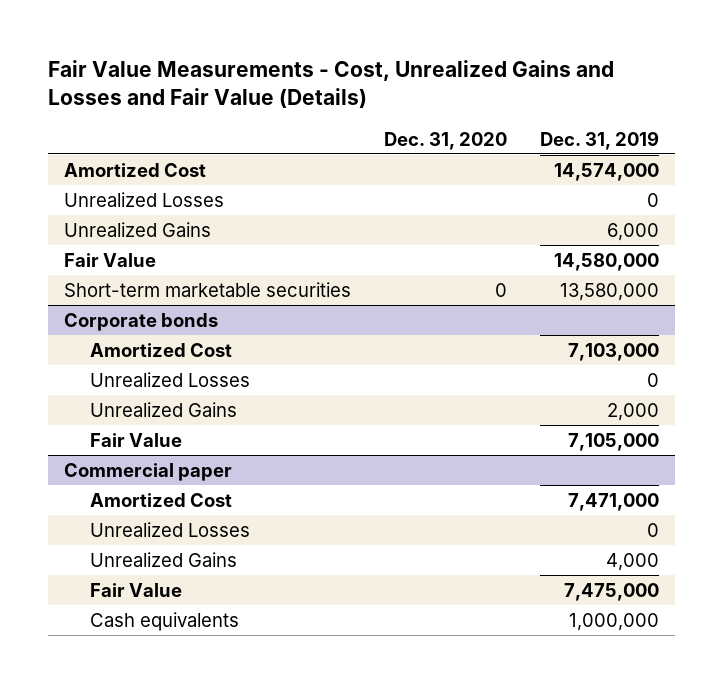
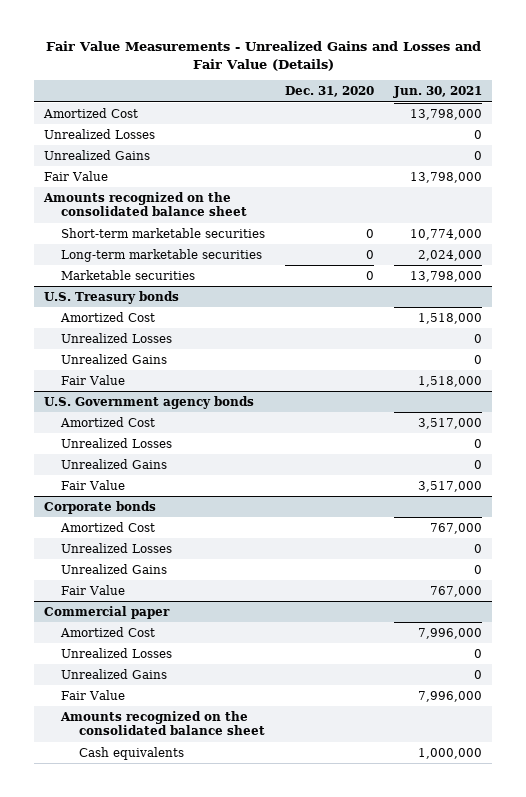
- Fair Value Measurements - Cost, Unrealized Gains and Losses and Fair Value (Details)
+ Fair Value Measurements - Unrealized Gains and Losses and Fair Value (Details)
- | Dec. 31, 2020 | Dec. 31, 2019
+ | Dec. 31, 2020 | Jun. 30, 2021
+ Amounts recognized on the consolidated balance sheet
+ Long-term marketable securities | 0 | 2,024,000
+ Marketable securities | 0 | 13,798,000
+ U.S. Treasury bonds
+ Amortized Cost | | 1,518,000
+ Unrealized Losses | | 0
+ Unrealized Gains | | 0
+ Fair Value | | 1,518,000
+ U.S. Government agency bonds
+ Amortized Cost | | 3,517,000
+ Unrealized Losses | | 0
+ Unrealized Gains | | 0
+ Fair Value | | 3,517,000
@ Commercial paper
+ Amounts recognized on the consolidated balance sheet

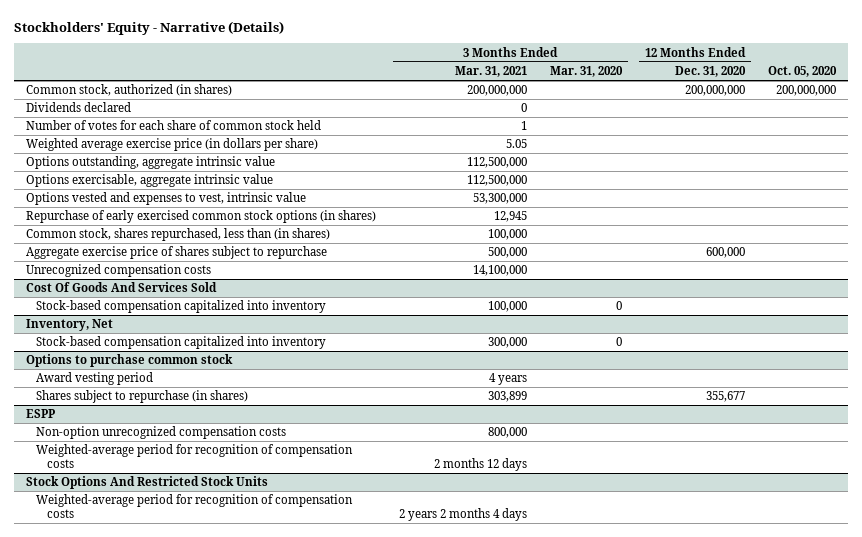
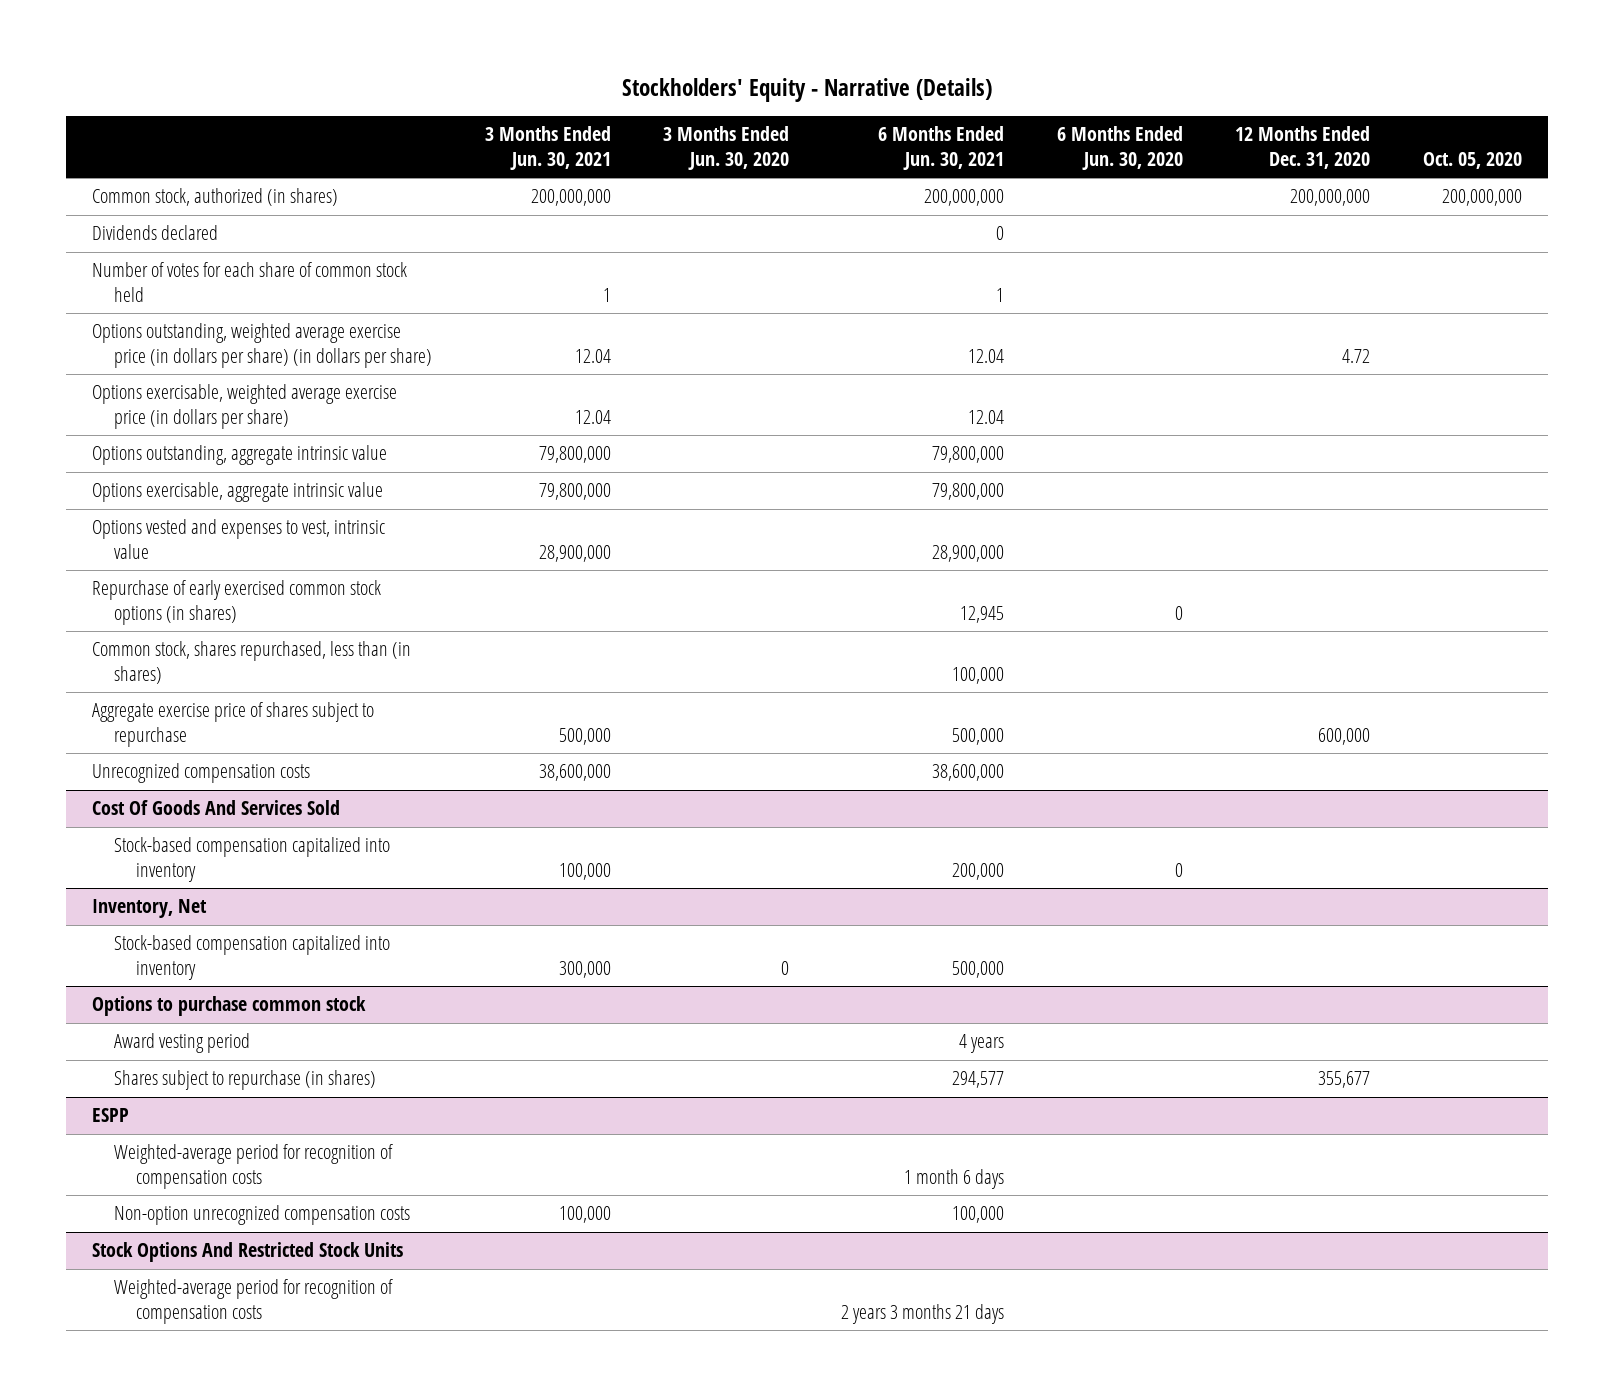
- | 3 Months Ended Mar. 31, 2021 | 3 Months Ended Mar. 31, 2020 | 12 Months Ended Dec. 31, 2020 | Oct. 05, 2020
+ | 3 Months Ended Jun. 30, 2021 | 3 Months Ended Jun. 30, 2020 | 6 Months Ended Jun. 30, 2021 | 6 Months Ended Jun. 30, 2020 | 12 Months Ended Dec. 31, 2020 | Oct. 05, 2020
- Weighted average exercise price (in dollars per share) | 5.05 | | |
+ Options outstanding, weighted average exercise price (in dollars per share) (in dollars per share) | 12.04 | | 12.04 | | 4.72 |
+ Options exercisable, weighted average exercise price (in dollars per share) | 12.04 | | 12.04 | | |
@ ESPP
moved down: Non-option unrecognized compensation costs | 100,000 | | 100,000 | | |

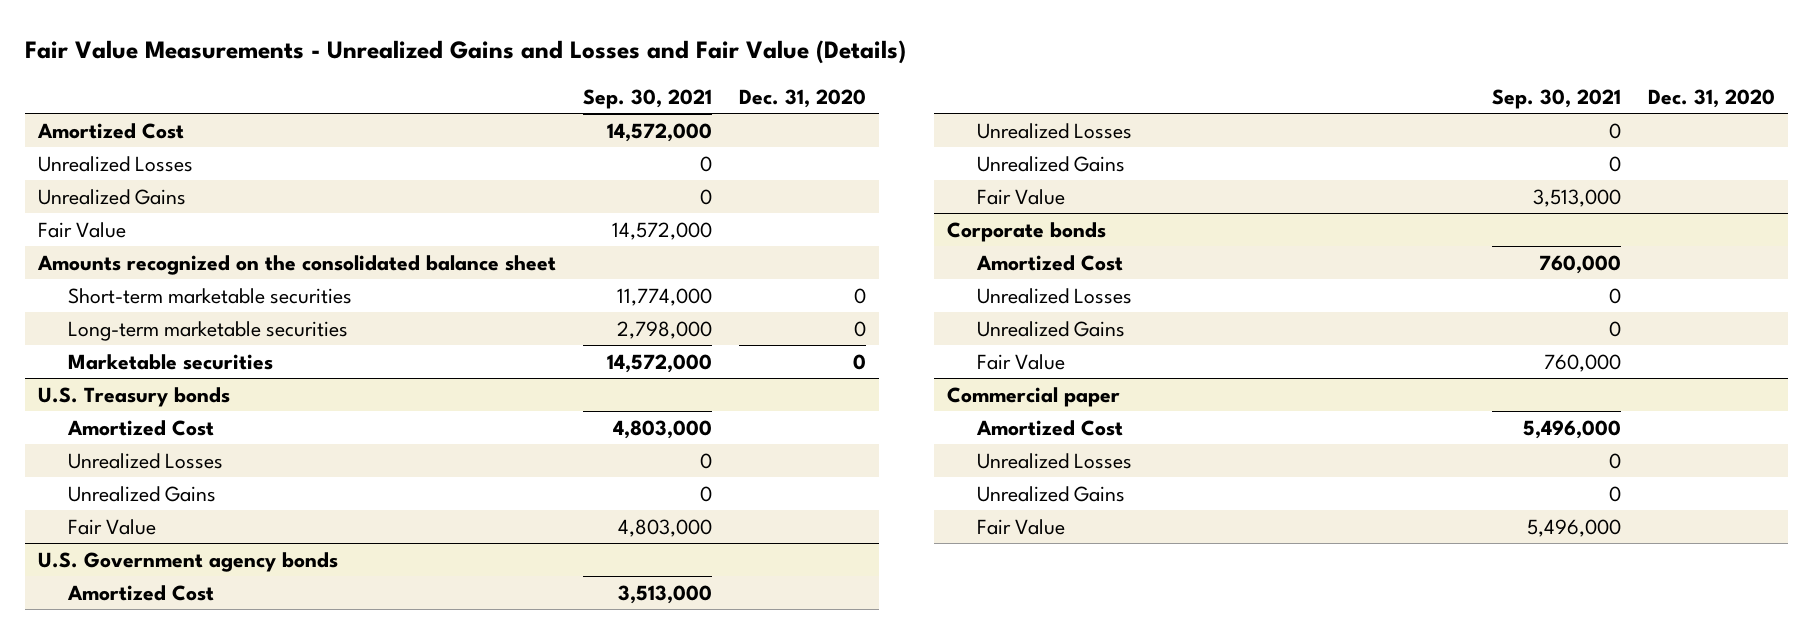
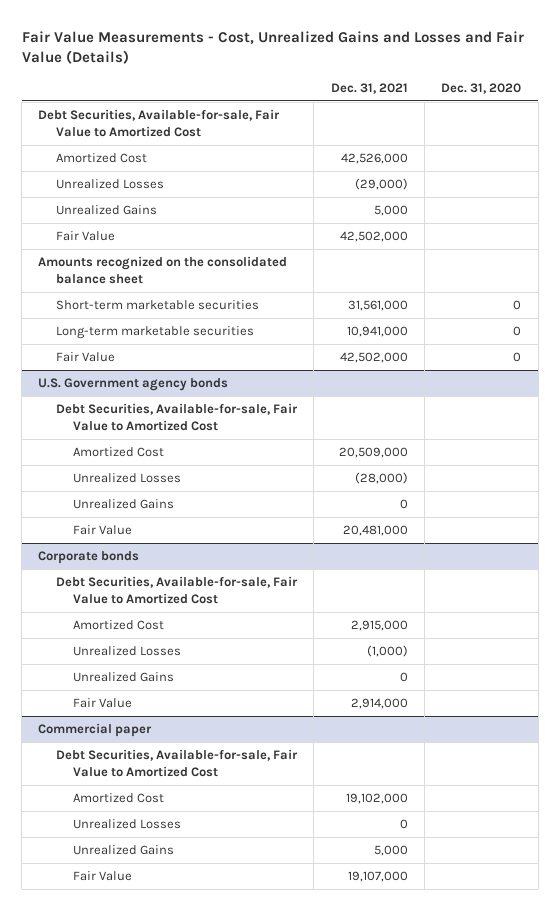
- Fair Value Measurements - Unrealized Gains and Losses and Fair Value (Details)
+ Fair Value Measurements - Cost, Unrealized Gains and Losses and Fair Value (Details)
- | Sep. 30, 2021 | Dec. 31, 2020
+ | Dec. 31, 2021 | Dec. 31, 2020
+ Debt Securities, Available-for-sale, Fair Value to Amortized Cost
- Marketable securities | 14,572,000 | 0
- U.S. Treasury bonds
- Amortized Cost | 4,803,000 |
- Unrealized Losses | 0 |
- Unrealized Gains | 0 |
- Fair Value | 4,803,000 |
+ Fair Value | 42,502,000 | 0
@ U.S. Government agency bonds
+ Debt Securities, Available-for-sale, Fair Value to Amortized Cost
@ Corporate bonds
+ Debt Securities, Available-for-sale, Fair Value to Amortized Cost
@ Commercial paper
+ Debt Securities, Available-for-sale, Fair Value to Amortized Cost

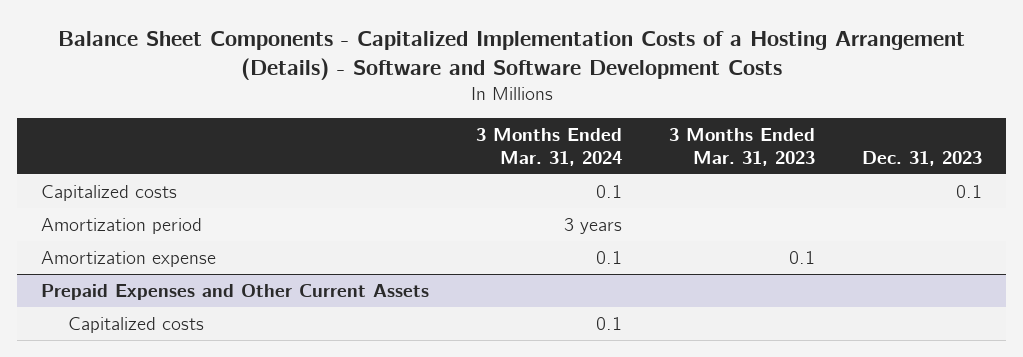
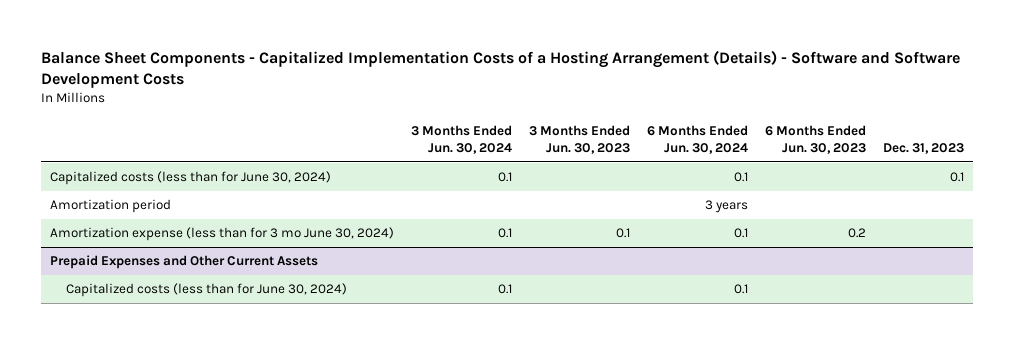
- | 3 Months Ended Mar. 31, 2024 | 3 Months Ended Mar. 31, 2023 | Dec. 31, 2023
+ | 3 Months Ended Jun. 30, 2024 | 3 Months Ended Jun. 30, 2023 | 6 Months Ended Jun. 30, 2024 | 6 Months Ended Jun. 30, 2023 | Dec. 31, 2023
- Capitalized costs | 0.1 | | 0.1
+ Capitalized costs (less than for June 30, 2024) | 0.1 | | 0.1 | | 0.1
- Amortization expense | 0.1 | 0.1 |
+ Amortization expense (less than for 3 mo June 30, 2024) | 0.1 | 0.1 | 0.1 | 0.2 |
@ Prepaid Expenses and Other Current Assets
- Capitalized costs | 0.1 | |
+ Capitalized costs (less than for June 30, 2024) | 0.1 | | 0.1 | |

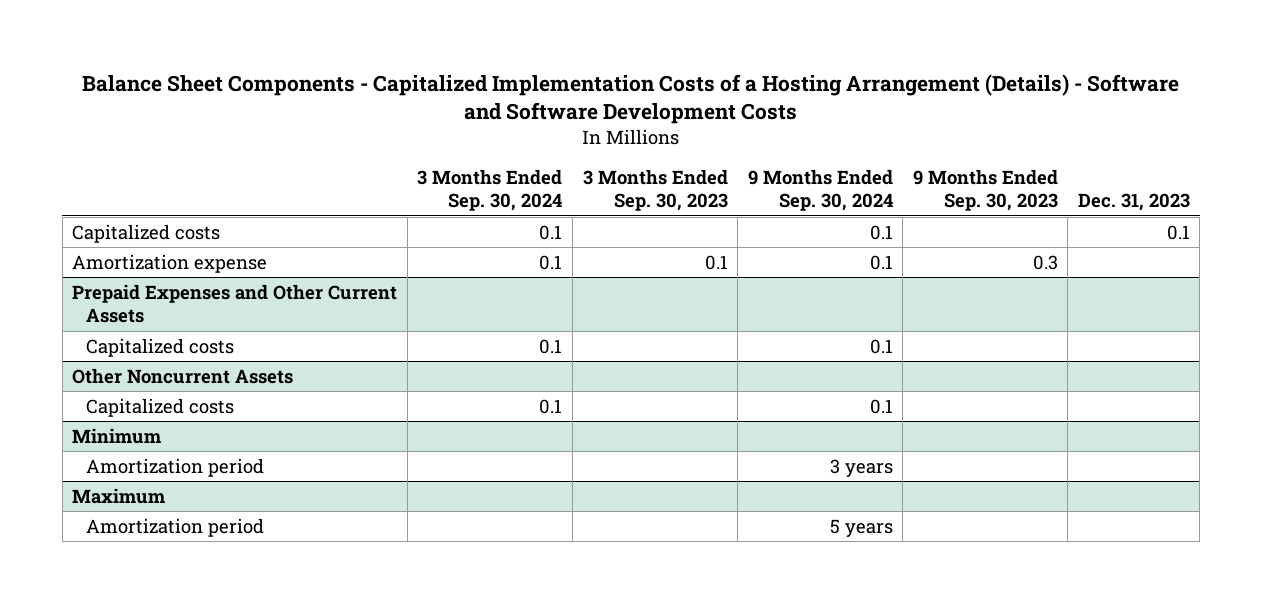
- | 3 Months Ended Jun. 30, 2024 | 3 Months Ended Jun. 30, 2023 | 6 Months Ended Jun. 30, 2024 | 6 Months Ended Jun. 30, 2023 | Dec. 31, 2023
+ | 3 Months Ended Sep. 30, 2024 | 3 Months Ended Sep. 30, 2023 | 9 Months Ended Sep. 30, 2024 | 9 Months Ended Sep. 30, 2023 | Dec. 31, 2023
- Capitalized costs (less than for June 30, 2024) | 0.1 | | 0.1 | | 0.1
- Amortization period | | | 3 years | |
- Amortization expense (less than for 3 mo June 30, 2024) | 0.1 | 0.1 | 0.1 | 0.2 |
+ Capitalized costs | 0.1 | | 0.1 | | 0.1
+ Amortization expense | 0.1 | 0.1 | 0.1 | 0.3 |
@ Prepaid Expenses and Other Current Assets
- Capitalized costs (less than for June 30, 2024) | 0.1 | | 0.1 | |
+ Capitalized costs | 0.1 | | 0.1 | |
+ Other Noncurrent Assets
+ Capitalized costs | 0.1 | | 0.1 | |
+ Minimum
+ Amortization period | | | 3 years | |
+ Maximum
+ Amortization period | | | 5 years | |

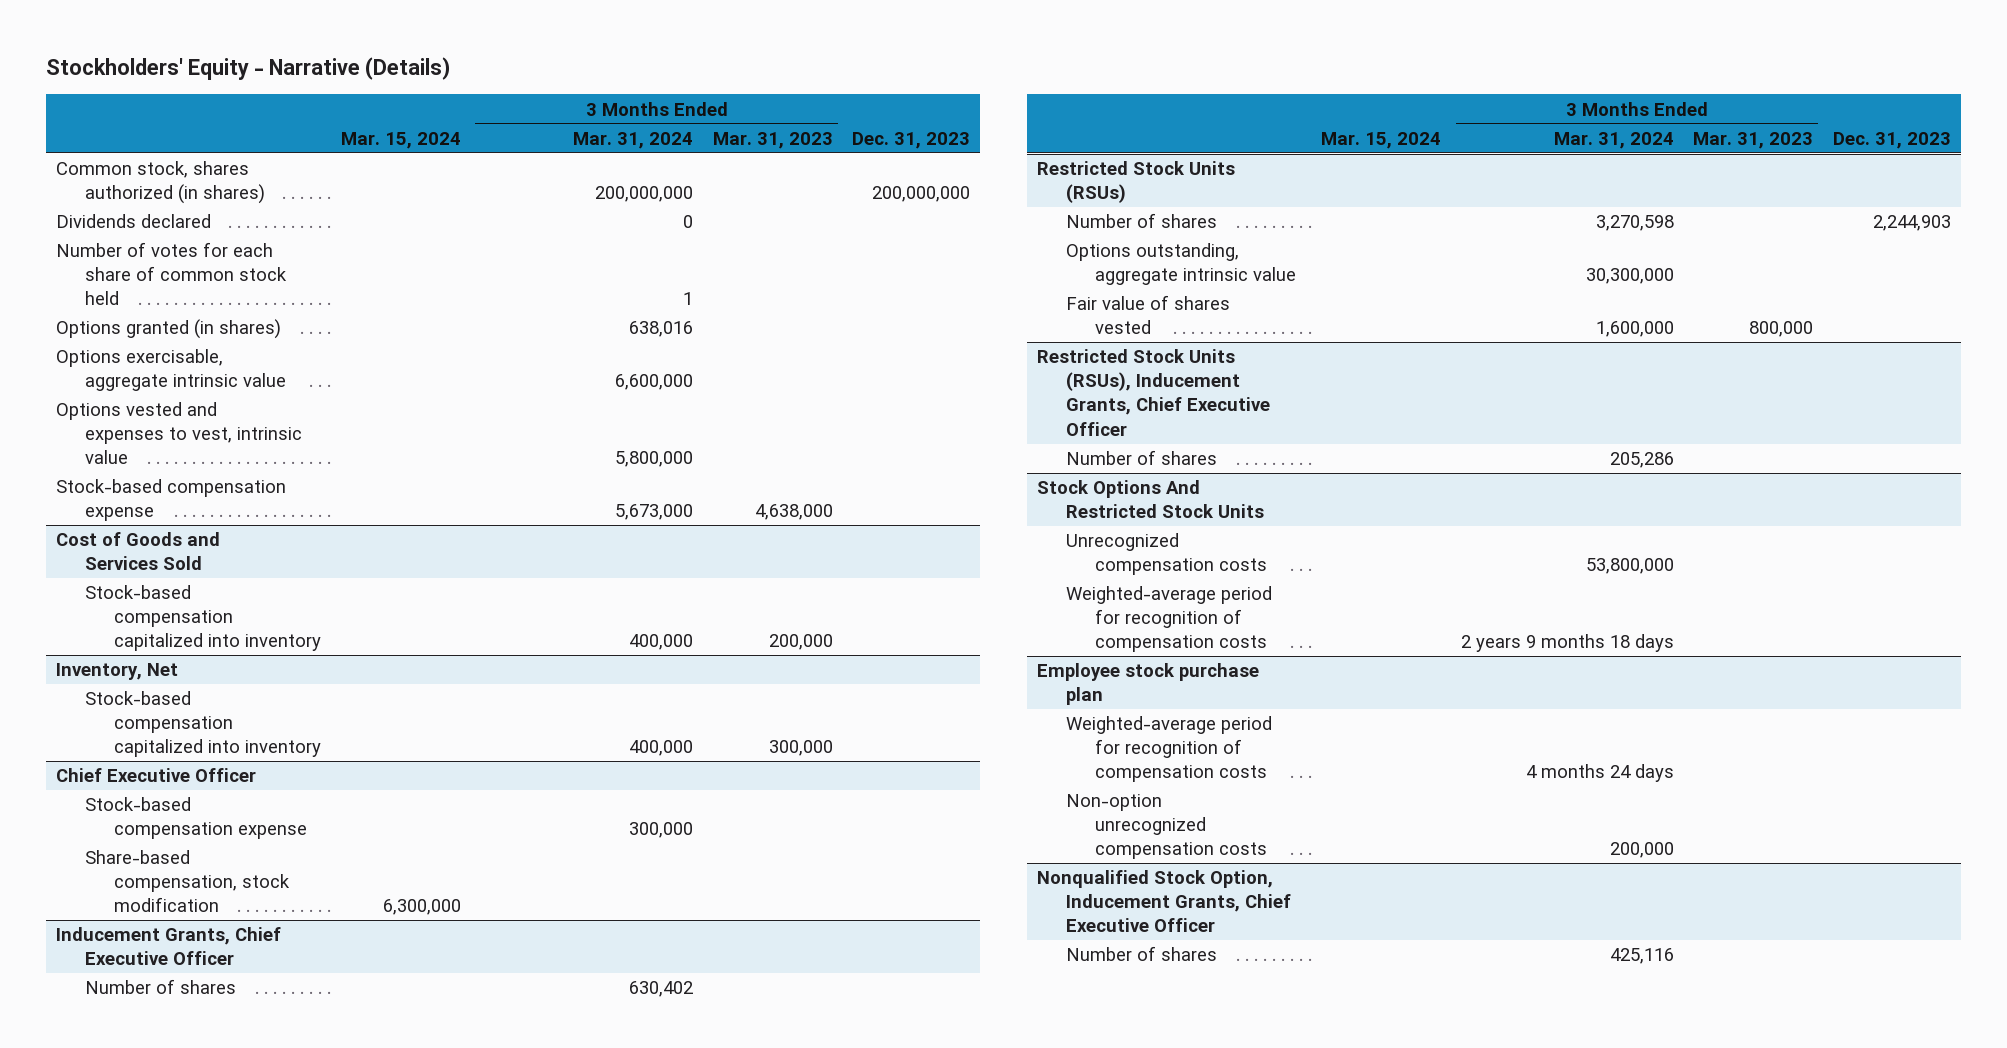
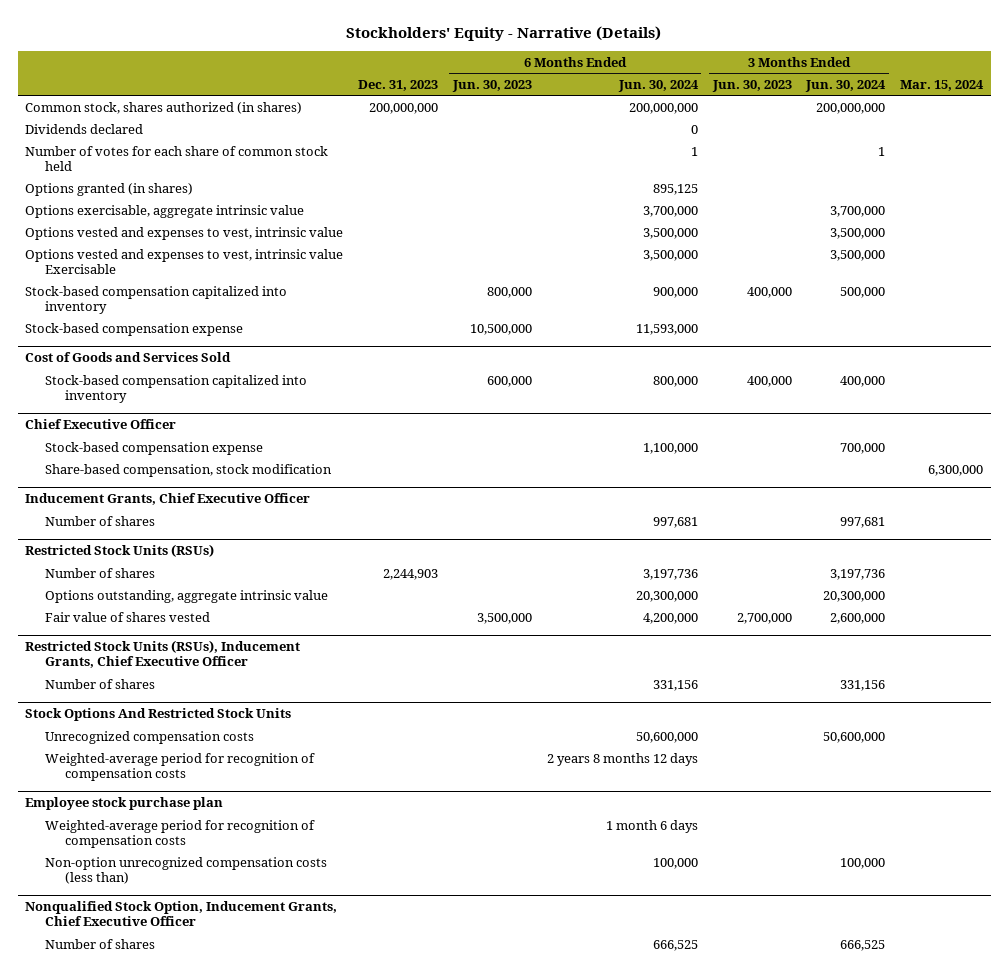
- | Mar. 15, 2024 | 3 Months Ended Mar. 31, 2024 | 3 Months Ended Mar. 31, 2023 | Dec. 31, 2023
+ | Dec. 31, 2023 | 6 Months Ended Jun. 30, 2023 | 6 Months Ended Jun. 30, 2024 | 3 Months Ended Jun. 30, 2023 | 3 Months Ended Jun. 30, 2024 | Mar. 15, 2024
+ Options vested and expenses to vest, intrinsic value Exercisable | | | 3,500,000 | | 3,500,000 |
+ Stock-based compensation capitalized into inventory | | 800,000 | 900,000 | 400,000 | 500,000 |
- Inventory, Net
- Stock-based compensation capitalized into inventory | | 400,000 | 300,000 |
@ Employee stock purchase plan
- Non-option unrecognized compensation costs | | 200,000 | |
+ Non-option unrecognized compensation costs (less than) | | | 100,000 | | 100,000 |

